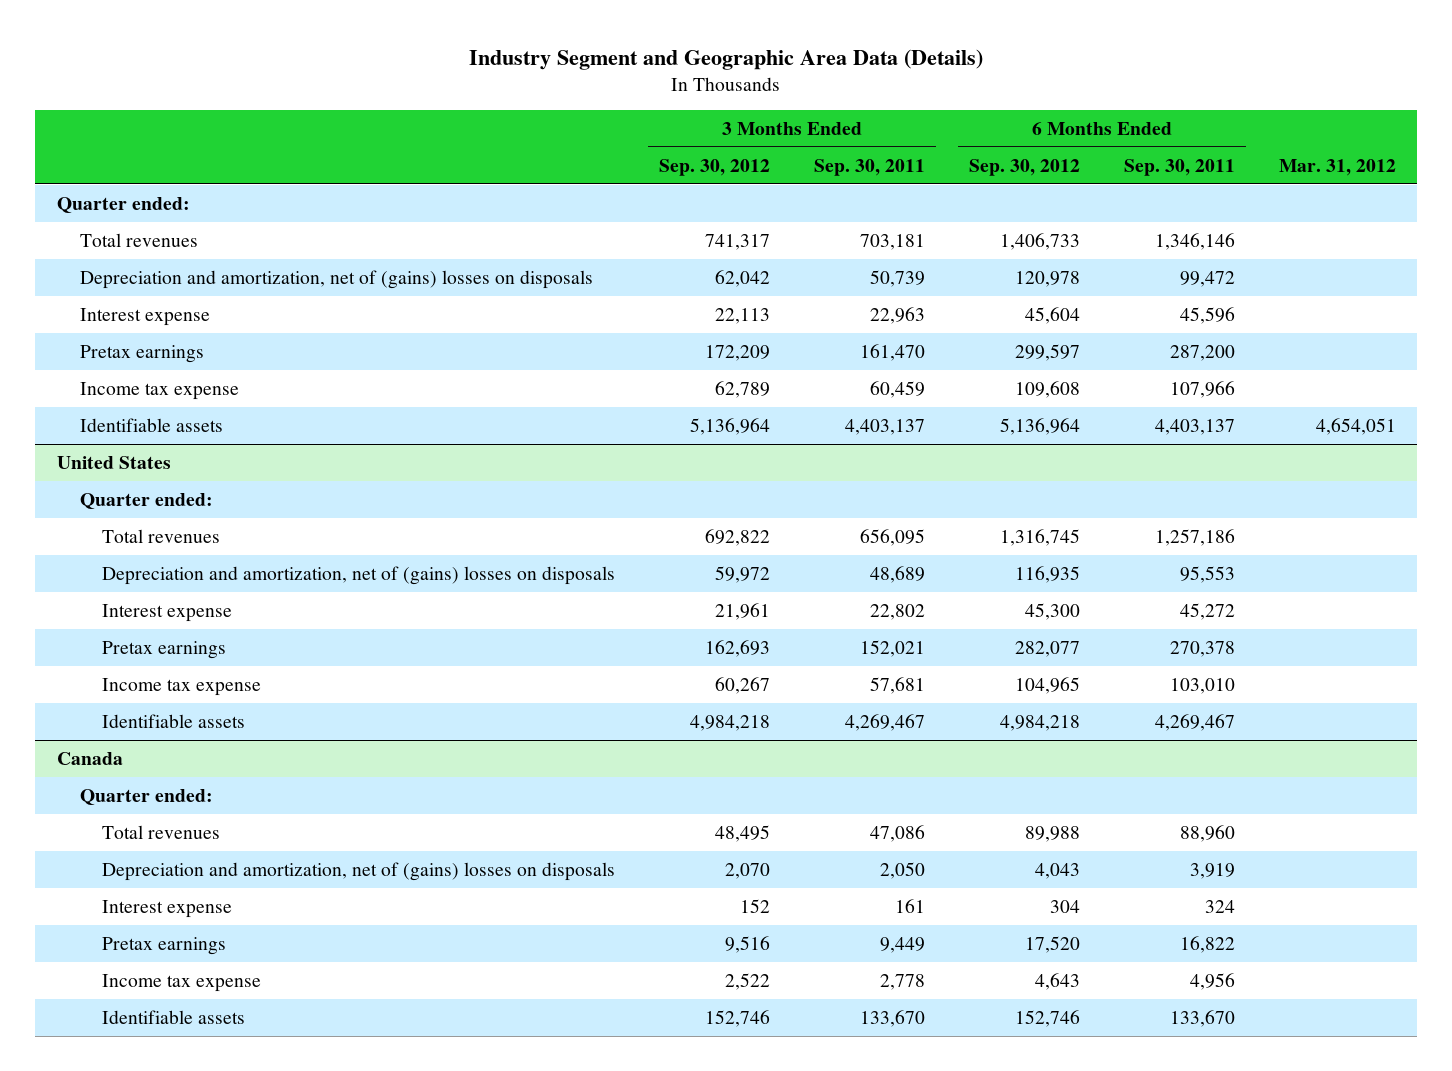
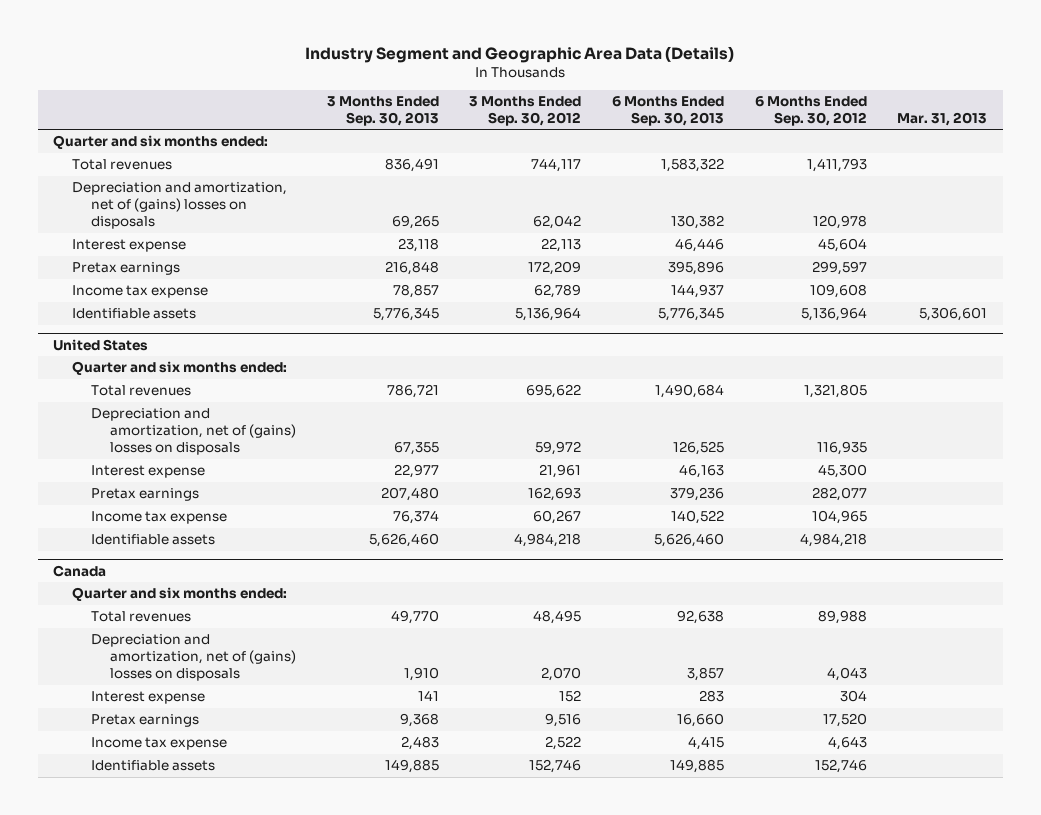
- | 3 Months Ended Sep. 30, 2012 | 3 Months Ended Sep. 30, 2011 | 6 Months Ended Sep. 30, 2012 | 6 Months Ended Sep. 30, 2011 | Mar. 31, 2012
+ | 3 Months Ended Sep. 30, 2013 | 3 Months Ended Sep. 30, 2012 | 6 Months Ended Sep. 30, 2013 | 6 Months Ended Sep. 30, 2012 | Mar. 31, 2013
- Quarter ended:
- Total revenues | 741,317 | 703,181 | 1,406,733 | 1,346,146 |
+ Quarter and six months ended:
+ Total revenues | 836,491 | 744,117 | 1,583,322 | 1,411,793 |
@ United States
- Quarter ended:
- Total revenues | 692,822 | 656,095 | 1,316,745 | 1,257,186 |
+ Quarter and six months ended:
+ Total revenues | 786,721 | 695,622 | 1,490,684 | 1,321,805 |
@ Canada
- Quarter ended:
+ Quarter and six months ended:

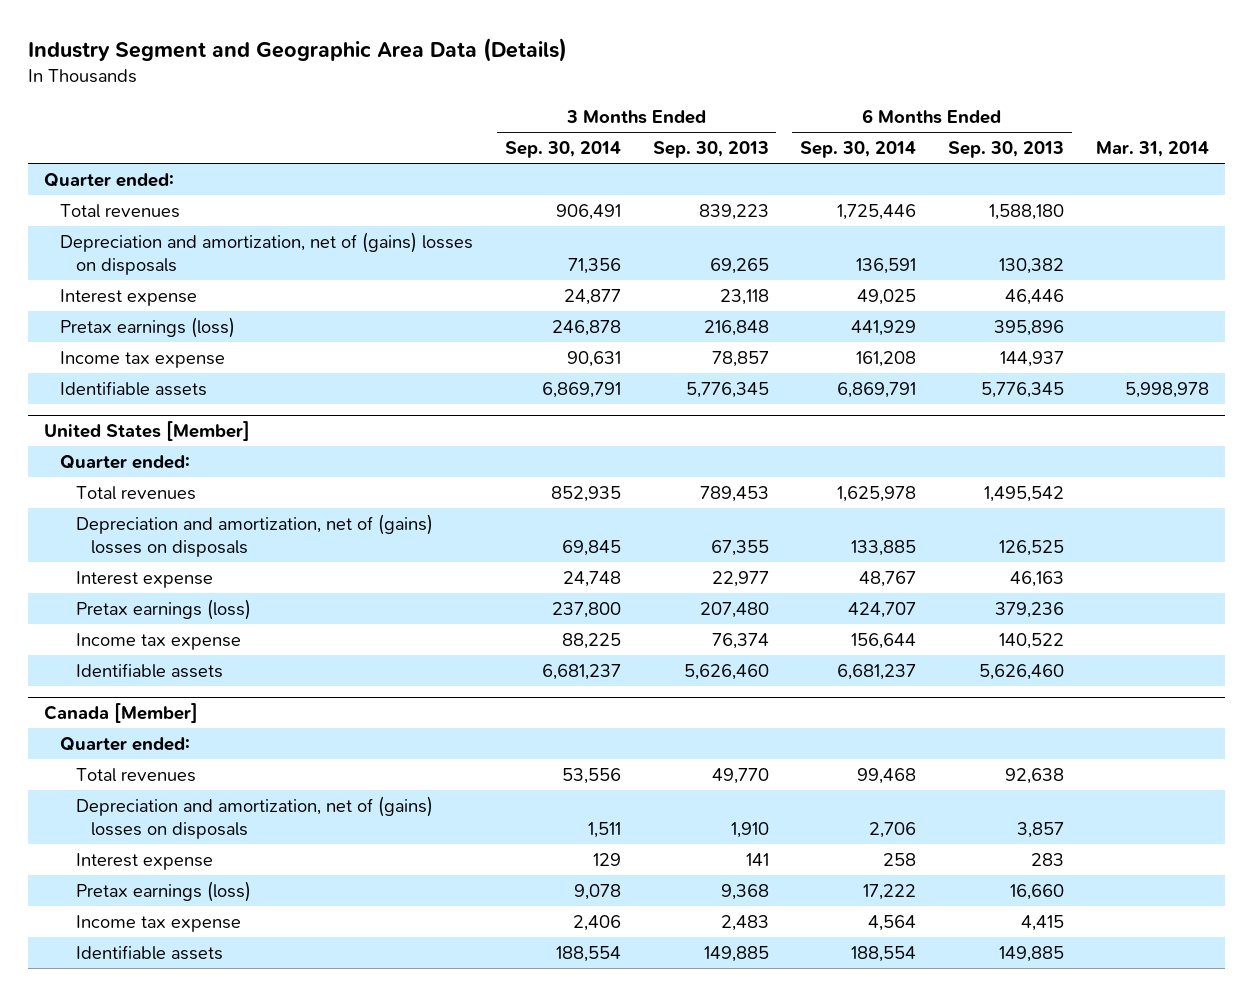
- | 3 Months Ended Sep. 30, 2013 | 3 Months Ended Sep. 30, 2012 | 6 Months Ended Sep. 30, 2013 | 6 Months Ended Sep. 30, 2012 | Mar. 31, 2013
+ | 3 Months Ended Sep. 30, 2014 | 3 Months Ended Sep. 30, 2013 | 6 Months Ended Sep. 30, 2014 | 6 Months Ended Sep. 30, 2013 | Mar. 31, 2014
- Quarter and six months ended:
- Total revenues | 836,491 | 744,117 | 1,583,322 | 1,411,793 |
+ Quarter ended:
+ Total revenues | 906,491 | 839,223 | 1,725,446 | 1,588,180 |
- Pretax earnings | 216,848 | 172,209 | 395,896 | 299,597 |
+ Pretax earnings (loss) | 246,878 | 216,848 | 441,929 | 395,896 |
- United States
- Quarter and six months ended:
- Total revenues | 786,721 | 695,622 | 1,490,684 | 1,321,805 |
+ United States [Member]
+ Quarter ended:
+ Total revenues | 852,935 | 789,453 | 1,625,978 | 1,495,542 |
- Pretax earnings | 207,480 | 162,693 | 379,236 | 282,077 |
+ Pretax earnings (loss) | 237,800 | 207,480 | 424,707 | 379,236 |
- Canada
- Quarter and six months ended:
+ Canada [Member]
+ Quarter ended:
- Pretax earnings | 9,368 | 9,516 | 16,660 | 17,520 |
+ Pretax earnings (loss) | 9,078 | 9,368 | 17,222 | 16,660 |

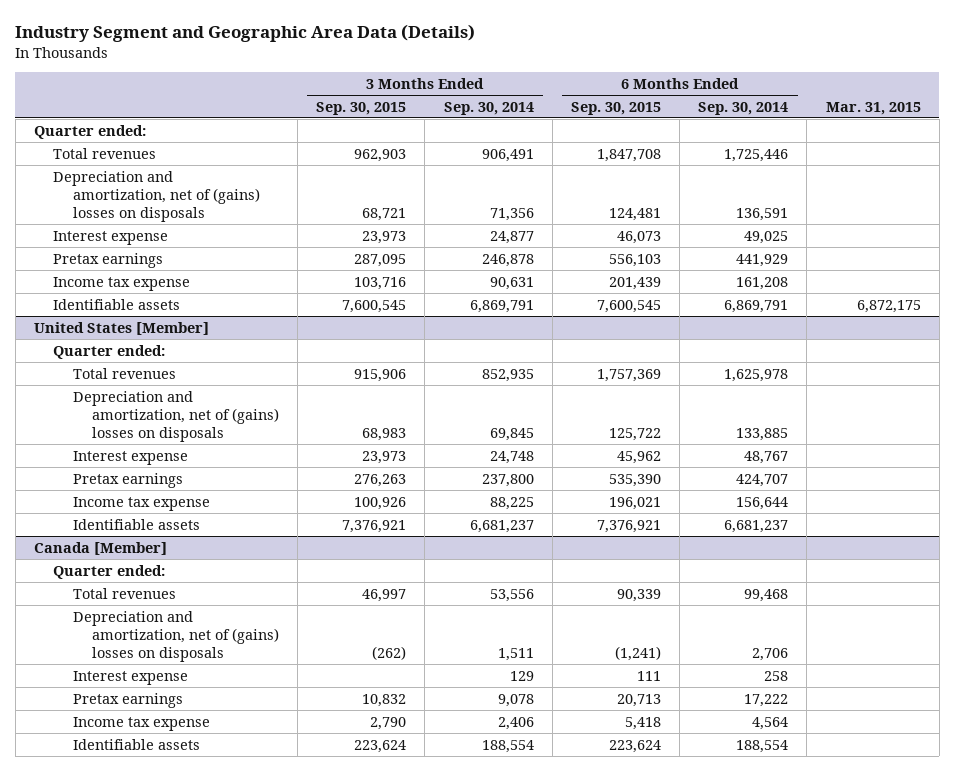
- | 3 Months Ended Sep. 30, 2014 | 3 Months Ended Sep. 30, 2013 | 6 Months Ended Sep. 30, 2014 | 6 Months Ended Sep. 30, 2013 | Mar. 31, 2014
+ | 3 Months Ended Sep. 30, 2015 | 3 Months Ended Sep. 30, 2014 | 6 Months Ended Sep. 30, 2015 | 6 Months Ended Sep. 30, 2014 | Mar. 31, 2015
- Pretax earnings (loss) | 246,878 | 216,848 | 441,929 | 395,896 |
+ Pretax earnings | 287,095 | 246,878 | 556,103 | 441,929 |
@ United States [Member]
- Pretax earnings (loss) | 237,800 | 207,480 | 424,707 | 379,236 |
+ Pretax earnings | 276,263 | 237,800 | 535,390 | 424,707 |
@ Canada [Member]
- Pretax earnings (loss) | 9,078 | 9,368 | 17,222 | 16,660 |
+ Pretax earnings | 10,832 | 9,078 | 20,713 | 17,222 |

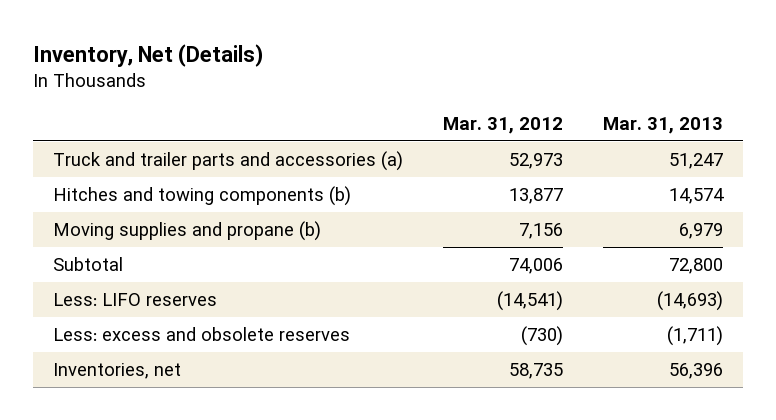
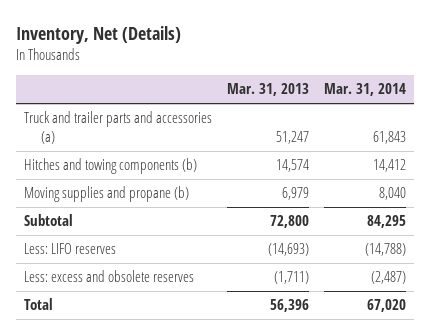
- | Mar. 31, 2012 | Mar. 31, 2013
+ | Mar. 31, 2013 | Mar. 31, 2014
- Inventories, net | 58,735 | 56,396
+ Total | 56,396 | 67,020

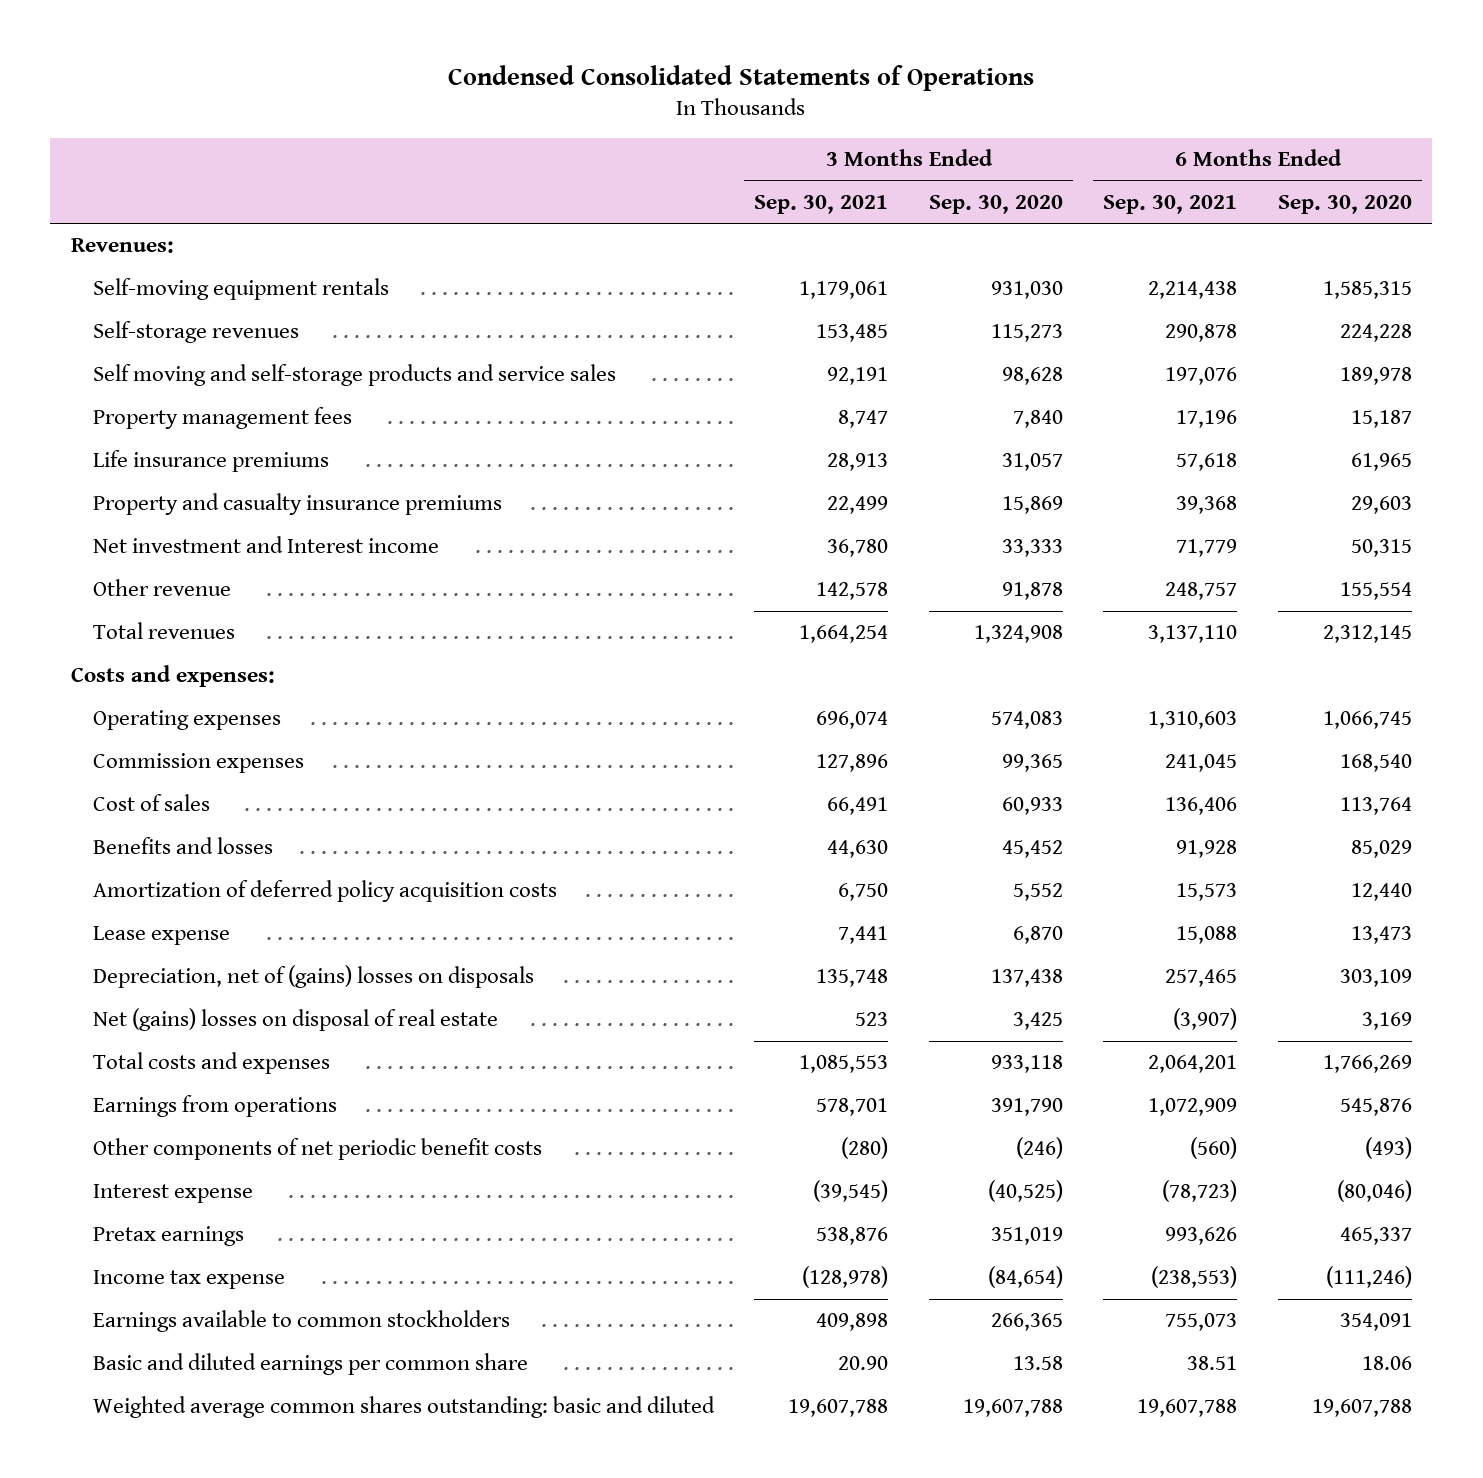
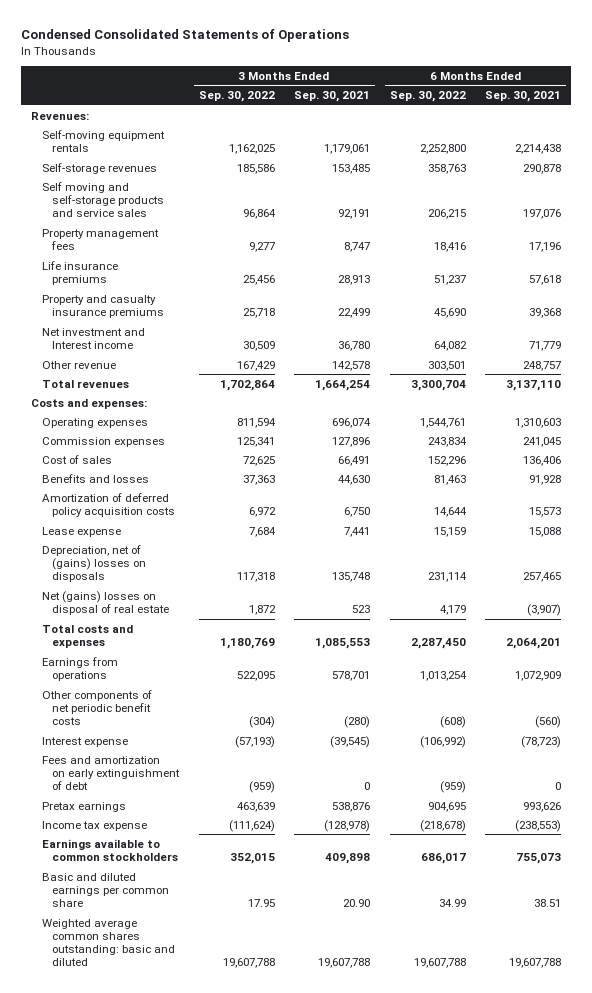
- | 3 Months Ended Sep. 30, 2021 | 3 Months Ended Sep. 30, 2020 | 6 Months Ended Sep. 30, 2021 | 6 Months Ended Sep. 30, 2020
+ | 3 Months Ended Sep. 30, 2022 | 3 Months Ended Sep. 30, 2021 | 6 Months Ended Sep. 30, 2022 | 6 Months Ended Sep. 30, 2021
+ Fees and amortization on early extinguishment of debt | (959) | 0 | (959) | 0

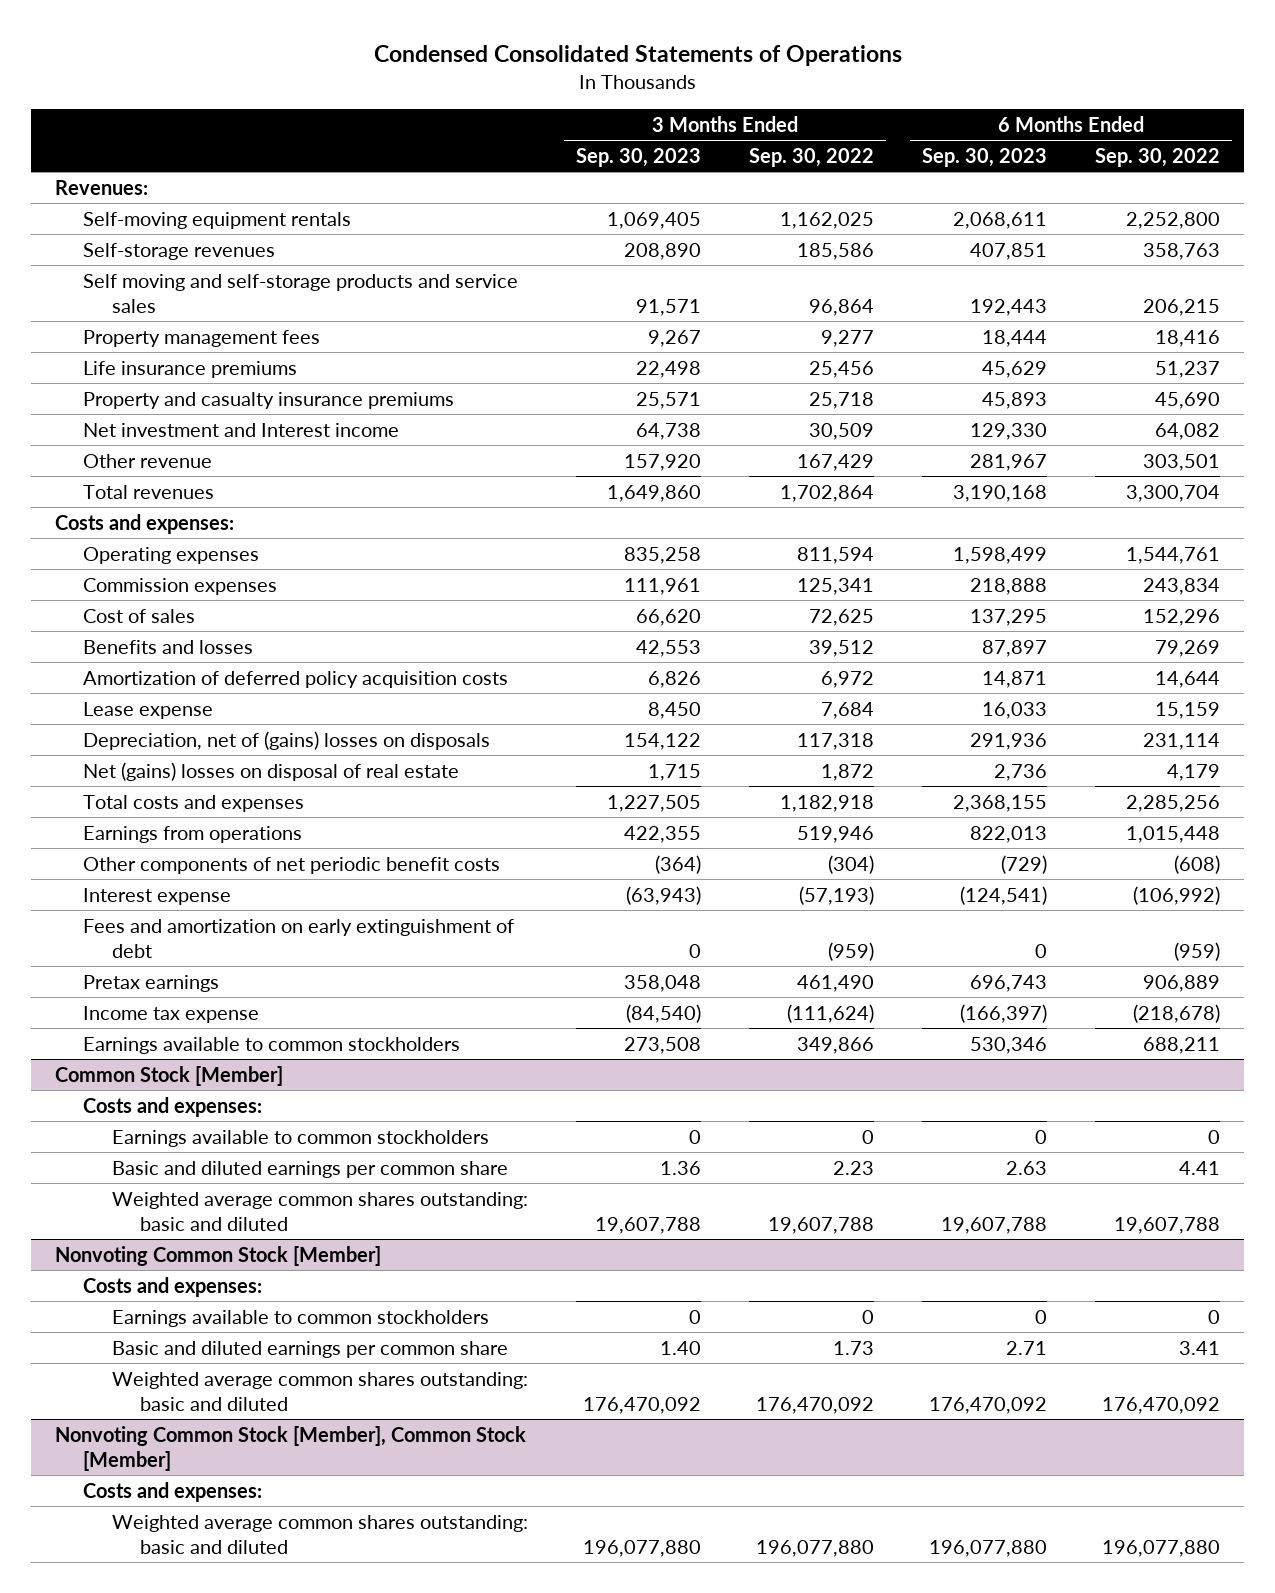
- | 3 Months Ended Sep. 30, 2022 | 3 Months Ended Sep. 30, 2021 | 6 Months Ended Sep. 30, 2022 | 6 Months Ended Sep. 30, 2021
+ | 3 Months Ended Sep. 30, 2023 | 3 Months Ended Sep. 30, 2022 | 6 Months Ended Sep. 30, 2023 | 6 Months Ended Sep. 30, 2022
- Benefits and losses | 37,363 | 44,630 | 81,463 | 91,928
+ Benefits and losses | 42,553 | 39,512 | 87,897 | 79,269
- Total costs and expenses | 1,180,769 | 1,085,553 | 2,287,450 | 2,064,201
- Earnings from operations | 522,095 | 578,701 | 1,013,254 | 1,072,909
+ Total costs and expenses | 1,227,505 | 1,182,918 | 2,368,155 | 2,285,256
+ Earnings from operations | 422,355 | 519,946 | 822,013 | 1,015,448
- Pretax earnings | 463,639 | 538,876 | 904,695 | 993,626
+ Pretax earnings | 358,048 | 461,490 | 696,743 | 906,889
- Earnings available to common stockholders | 352,015 | 409,898 | 686,017 | 755,073
- Basic and diluted earnings per common share | 17.95 | 20.90 | 34.99 | 38.51
+ Earnings available to common stockholders | 273,508 | 349,866 | 530,346 | 688,211
+ Common Stock [Member]
+ Costs and expenses:
+ Earnings available to common stockholders | 0 | 0 | 0 | 0
+ Basic and diluted earnings per common share | 1.36 | 2.23 | 2.63 | 4.41
+ Nonvoting Common Stock [Member]
+ Costs and expenses:
+ Earnings available to common stockholders | 0 | 0 | 0 | 0
+ Basic and diluted earnings per common share | 1.40 | 1.73 | 2.71 | 3.41
+ Weighted average common shares outstanding: basic and diluted | 176,470,092 | 176,470,092 | 176,470,092 | 176,470,092
+ Nonvoting Common Stock [Member], Common Stock [Member]
+ Costs and expenses:
+ Weighted average common shares outstanding: basic and diluted | 196,077,880 | 196,077,880 | 196,077,880 | 196,077,880

